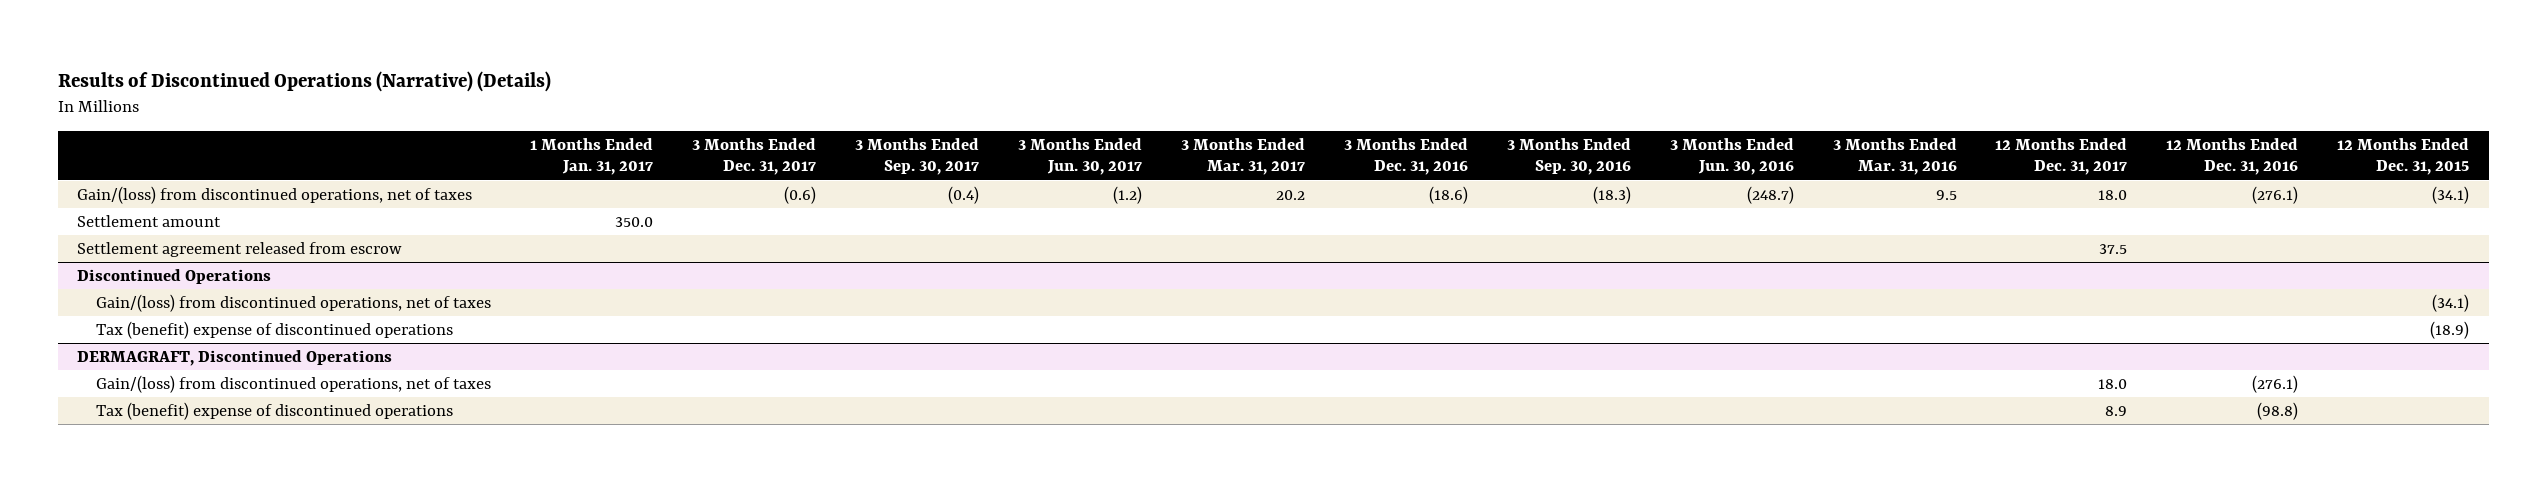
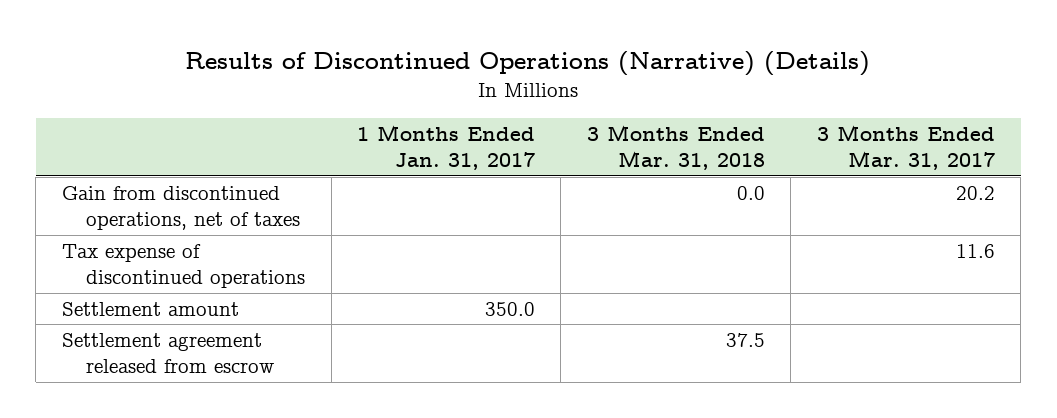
- | 1 Months Ended Jan. 31, 2017 | 3 Months Ended Dec. 31, 2017 | 3 Months Ended Sep. 30, 2017 | 3 Months Ended Jun. 30, 2017 | 3 Months Ended Mar. 31, 2017 | 3 Months Ended Dec. 31, 2016 | 3 Months Ended Sep. 30, 2016 | 3 Months Ended Jun. 30, 2016 | 3 Months Ended Mar. 31, 2016 | 12 Months Ended Dec. 31, 2017 | 12 Months Ended Dec. 31, 2016 | 12 Months Ended Dec. 31, 2015
+ | 1 Months Ended Jan. 31, 2017 | 3 Months Ended Mar. 31, 2018 | 3 Months Ended Mar. 31, 2017
- Gain/(loss) from discontinued operations, net of taxes | | (0.6) | (0.4) | (1.2) | 20.2 | (18.6) | (18.3) | (248.7) | 9.5 | 18.0 | (276.1) | (34.1)
+ Gain from discontinued operations, net of taxes | | 0.0 | 20.2
+ Tax expense of discontinued operations | | | 11.6
- Discontinued Operations
- Gain/(loss) from discontinued operations, net of taxes | | | | | | | | | | | | (34.1)
- Tax (benefit) expense of discontinued operations | | | | | | | | | | | | (18.9)
- DERMAGRAFT, Discontinued Operations
- Gain/(loss) from discontinued operations, net of taxes | | | | | | | | | | 18.0 | (276.1) |
- Tax (benefit) expense of discontinued operations | | | | | | | | | | 8.9 | (98.8) |

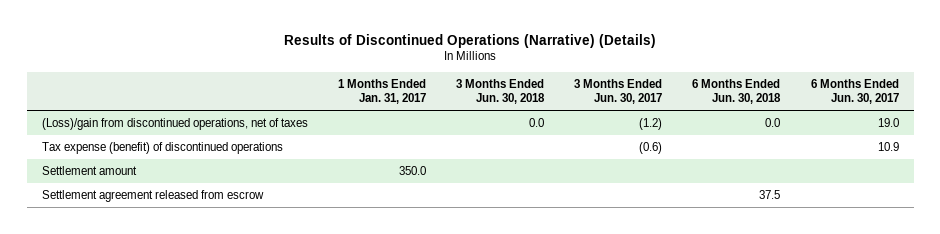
- | 1 Months Ended Jan. 31, 2017 | 3 Months Ended Mar. 31, 2018 | 3 Months Ended Mar. 31, 2017
+ | 1 Months Ended Jan. 31, 2017 | 3 Months Ended Jun. 30, 2018 | 3 Months Ended Jun. 30, 2017 | 6 Months Ended Jun. 30, 2018 | 6 Months Ended Jun. 30, 2017
- Gain from discontinued operations, net of taxes | | 0.0 | 20.2
- Tax expense of discontinued operations | | | 11.6
+ (Loss)/gain from discontinued operations, net of taxes | | 0.0 | (1.2) | 0.0 | 19.0
+ Tax expense (benefit) of discontinued operations | | | (0.6) | | 10.9

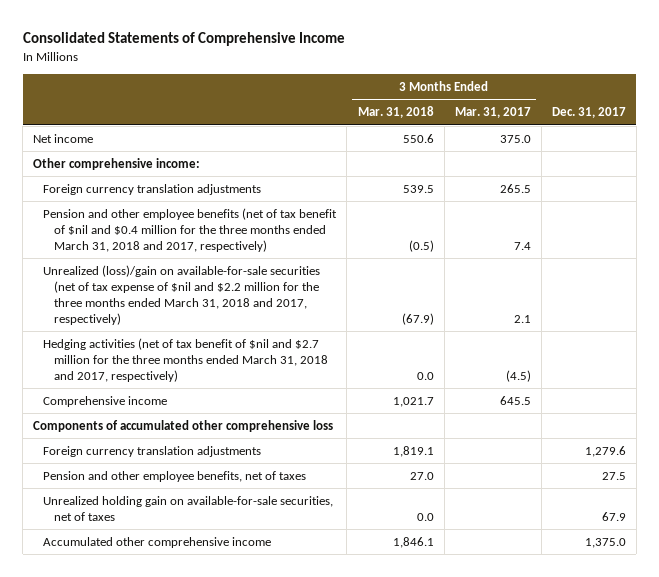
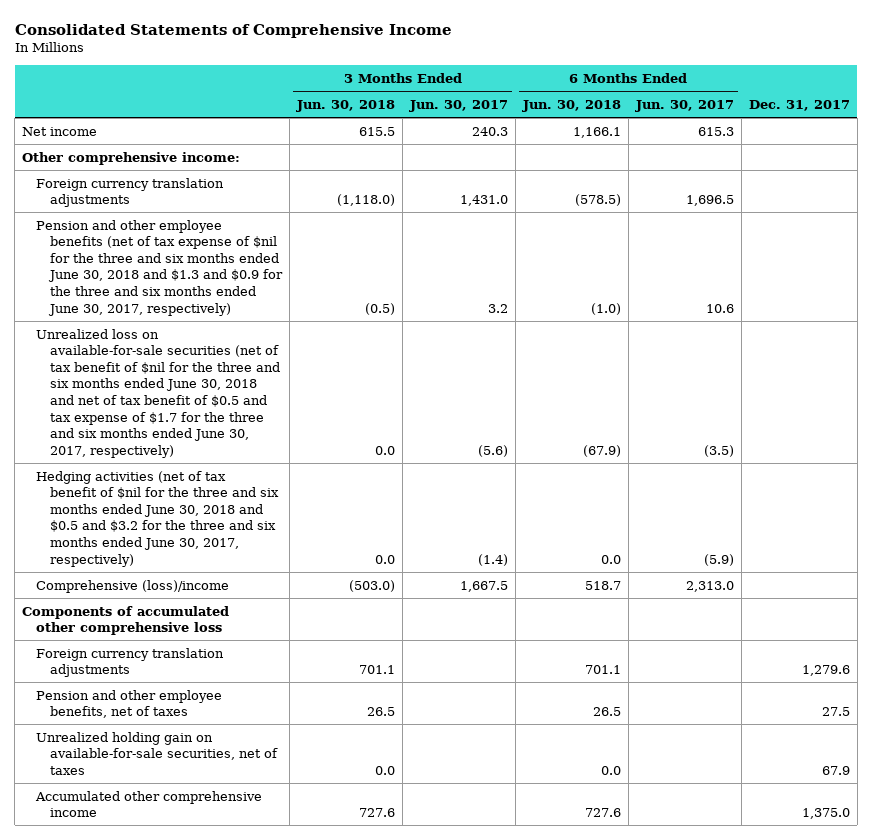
- | 3 Months Ended Mar. 31, 2018 | 3 Months Ended Mar. 31, 2017 | Dec. 31, 2017
+ | 3 Months Ended Jun. 30, 2018 | 3 Months Ended Jun. 30, 2017 | 6 Months Ended Jun. 30, 2018 | 6 Months Ended Jun. 30, 2017 | Dec. 31, 2017
- Pension and other employee benefits (net of tax benefit of $nil and $0.4 million for the three months ended March 31, 2018 and 2017, respectively) | (0.5) | 7.4 |
- Unrealized (loss)/gain on available-for-sale securities (net of tax expense of $nil and $2.2 million for the three months ended March 31, 2018 and 2017, respectively) | (67.9) | 2.1 |
- Hedging activities (net of tax benefit of $nil and $2.7 million for the three months ended March 31, 2018 and 2017, respectively) | 0.0 | (4.5) |
- Comprehensive income | 1,021.7 | 645.5 |
+ Pension and other employee benefits (net of tax expense of $nil for the three and six months ended June 30, 2018 and $1.3 and $0.9 for the three and six months ended June 30, 2017, respectively) | (0.5) | 3.2 | (1.0) | 10.6 |
+ Unrealized loss on available-for-sale securities (net of tax benefit of $nil for the three and six months ended June 30, 2018 and net of tax benefit of $0.5 and tax expense of $1.7 for the three and six months ended June 30, 2017, respectively) | 0.0 | (5.6) | (67.9) | (3.5) |
+ Hedging activities (net of tax benefit of $nil for the three and six months ended June 30, 2018 and $0.5 and $3.2 for the three and six months ended June 30, 2017, respectively) | 0.0 | (1.4) | 0.0 | (5.9) |
+ Comprehensive (loss)/income | (503.0) | 1,667.5 | 518.7 | 2,313.0 |

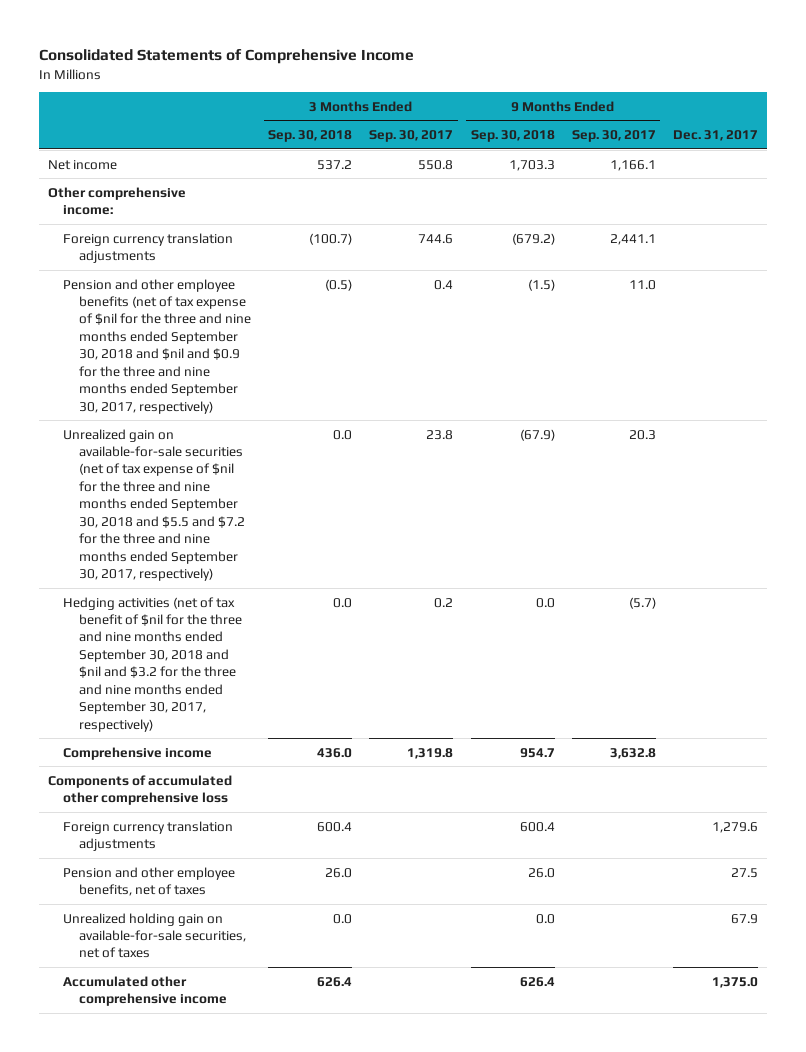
- | 3 Months Ended Jun. 30, 2018 | 3 Months Ended Jun. 30, 2017 | 6 Months Ended Jun. 30, 2018 | 6 Months Ended Jun. 30, 2017 | Dec. 31, 2017
+ | 3 Months Ended Sep. 30, 2018 | 3 Months Ended Sep. 30, 2017 | 9 Months Ended Sep. 30, 2018 | 9 Months Ended Sep. 30, 2017 | Dec. 31, 2017
- Pension and other employee benefits (net of tax expense of $nil for the three and six months ended June 30, 2018 and $1.3 and $0.9 for the three and six months ended June 30, 2017, respectively) | (0.5) | 3.2 | (1.0) | 10.6 |
- Unrealized loss on available-for-sale securities (net of tax benefit of $nil for the three and six months ended June 30, 2018 and net of tax benefit of $0.5 and tax expense of $1.7 for the three and six months ended June 30, 2017, respectively) | 0.0 | (5.6) | (67.9) | (3.5) |
- Hedging activities (net of tax benefit of $nil for the three and six months ended June 30, 2018 and $0.5 and $3.2 for the three and six months ended June 30, 2017, respectively) | 0.0 | (1.4) | 0.0 | (5.9) |
- Comprehensive (loss)/income | (503.0) | 1,667.5 | 518.7 | 2,313.0 |
+ Pension and other employee benefits (net of tax expense of $nil for the three and nine months ended September 30, 2018 and $nil and $0.9 for the three and nine months ended September 30, 2017, respectively) | (0.5) | 0.4 | (1.5) | 11.0 |
+ Unrealized gain on available-for-sale securities (net of tax expense of $nil for the three and nine months ended September 30, 2018 and $5.5 and $7.2 for the three and nine months ended September 30, 2017, respectively) | 0.0 | 23.8 | (67.9) | 20.3 |
+ Hedging activities (net of tax benefit of $nil for the three and nine months ended September 30, 2018 and $nil and $3.2 for the three and nine months ended September 30, 2017, respectively) | 0.0 | 0.2 | 0.0 | (5.7) |
+ Comprehensive income | 436.0 | 1,319.8 | 954.7 | 3,632.8 |

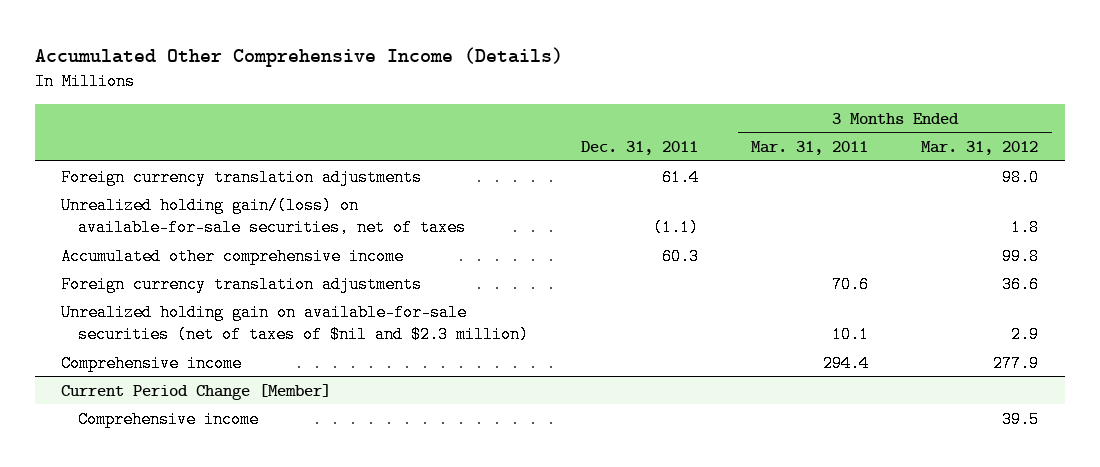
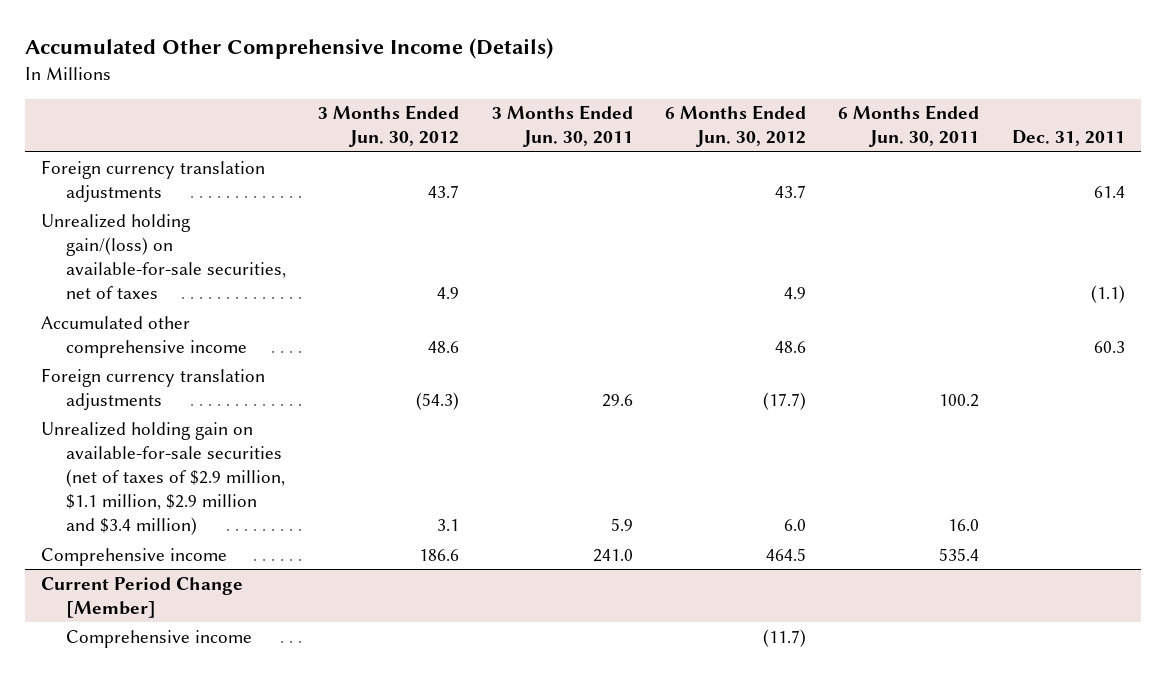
- | Dec. 31, 2011 | 3 Months Ended Mar. 31, 2011 | 3 Months Ended Mar. 31, 2012
+ | 3 Months Ended Jun. 30, 2012 | 3 Months Ended Jun. 30, 2011 | 6 Months Ended Jun. 30, 2012 | 6 Months Ended Jun. 30, 2011 | Dec. 31, 2011
- Unrealized holding gain on available-for-sale securities (net of taxes of $nil and $2.3 million) | | 10.1 | 2.9
+ Unrealized holding gain on available-for-sale securities (net of taxes of $2.9 million, $1.1 million, $2.9 million and $3.4 million) | 3.1 | 5.9 | 6.0 | 16.0 |

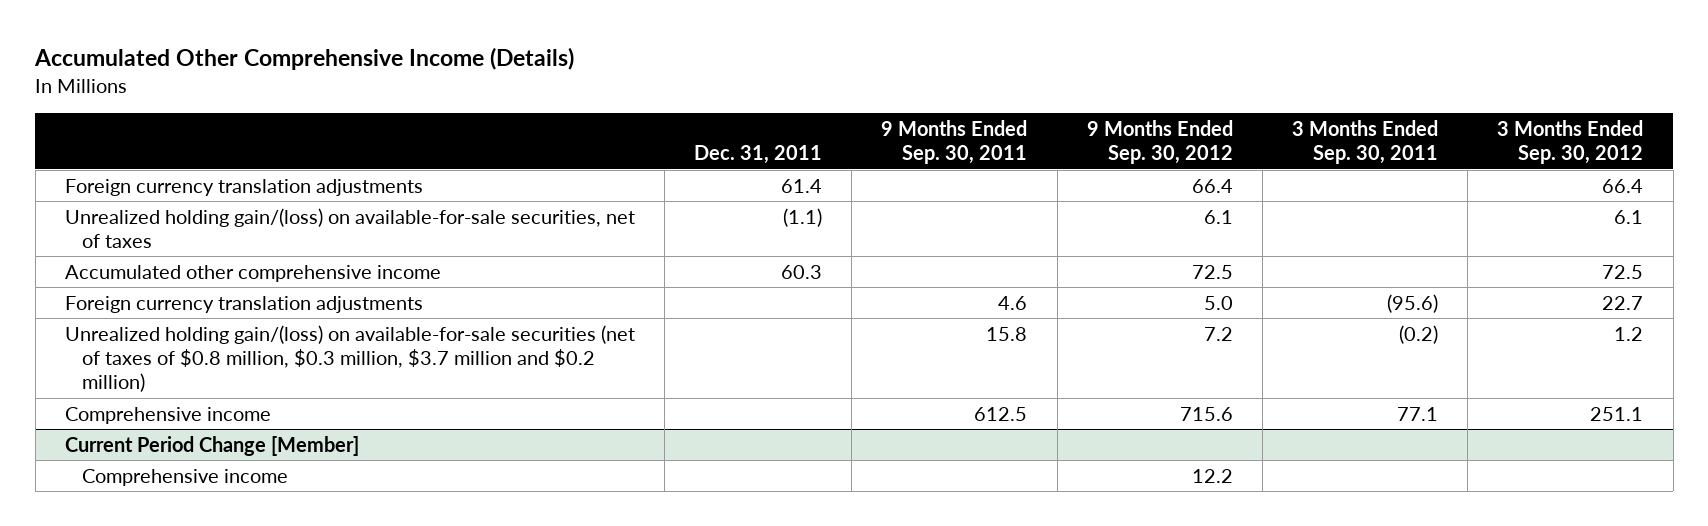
- | 3 Months Ended Jun. 30, 2012 | 3 Months Ended Jun. 30, 2011 | 6 Months Ended Jun. 30, 2012 | 6 Months Ended Jun. 30, 2011 | Dec. 31, 2011
+ | Dec. 31, 2011 | 9 Months Ended Sep. 30, 2011 | 9 Months Ended Sep. 30, 2012 | 3 Months Ended Sep. 30, 2011 | 3 Months Ended Sep. 30, 2012
- Unrealized holding gain on available-for-sale securities (net of taxes of $2.9 million, $1.1 million, $2.9 million and $3.4 million) | 3.1 | 5.9 | 6.0 | 16.0 |
+ Unrealized holding gain/(loss) on available-for-sale securities (net of taxes of $0.8 million, $0.3 million, $3.7 million and $0.2 million) | | 15.8 | 7.2 | (0.2) | 1.2

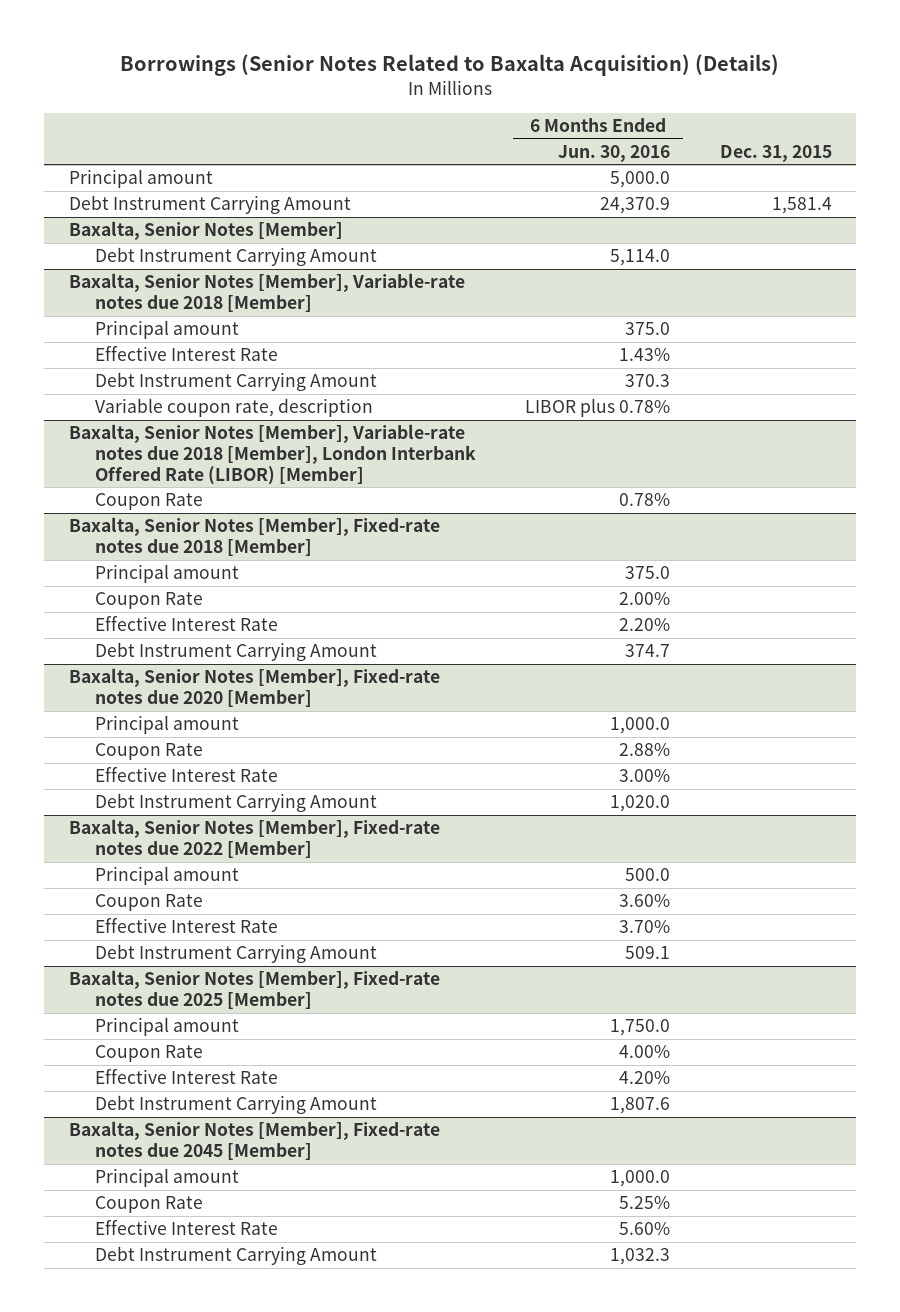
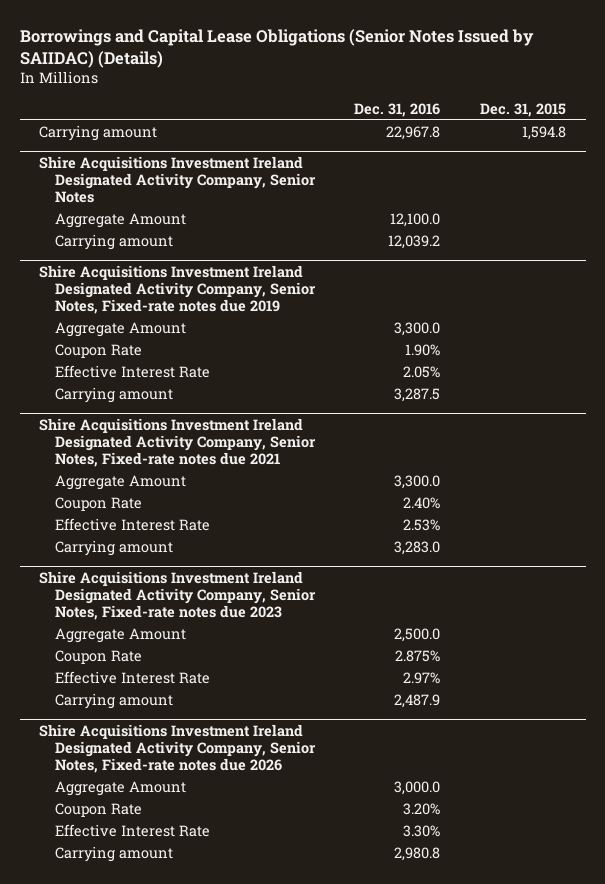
- Borrowings (Senior Notes Related to Baxalta Acquisition) (Details)
+ Borrowings and Capital Lease Obligations (Senior Notes Issued by SAIIDAC) (Details)
- | 6 Months Ended Jun. 30, 2016 | Dec. 31, 2015
+ | Dec. 31, 2016 | Dec. 31, 2015
- Principal amount | 5,000.0 |
- Debt Instrument Carrying Amount | 24,370.9 | 1,581.4
- Baxalta, Senior Notes [Member]
- Debt Instrument Carrying Amount | 5,114.0 |
- Baxalta, Senior Notes [Member], Variable-rate notes due 2018 [Member]
- Principal amount | 375.0 |
- Effective Interest Rate | 1.43% |
- Debt Instrument Carrying Amount | 370.3 |
- Variable coupon rate, description | LIBOR plus 0.78% |
- Baxalta, Senior Notes [Member], Variable-rate notes due 2018 [Member], London Interbank Offered Rate (LIBOR) [Member]
- Coupon Rate | 0.78% |
- Baxalta, Senior Notes [Member], Fixed-rate notes due 2018 [Member]
- Principal amount | 375.0 |
- Coupon Rate | 2.00% |
- Effective Interest Rate | 2.20% |
- Debt Instrument Carrying Amount | 374.7 |
- Baxalta, Senior Notes [Member], Fixed-rate notes due 2020 [Member]
- Principal amount | 1,000.0 |
- Coupon Rate | 2.88% |
- Effective Interest Rate | 3.00% |
- Debt Instrument Carrying Amount | 1,020.0 |
- Baxalta, Senior Notes [Member], Fixed-rate notes due 2022 [Member]
- Principal amount | 500.0 |
- Coupon Rate | 3.60% |
- Effective Interest Rate | 3.70% |
- Debt Instrument Carrying Amount | 509.1 |
- Baxalta, Senior Notes [Member], Fixed-rate notes due 2025 [Member]
- Principal amount | 1,750.0 |
- Coupon Rate | 4.00% |
- Effective Interest Rate | 4.20% |
- Debt Instrument Carrying Amount | 1,807.6 |
- Baxalta, Senior Notes [Member], Fixed-rate notes due 2045 [Member]
- Principal amount | 1,000.0 |
- Coupon Rate | 5.25% |
- Effective Interest Rate | 5.60% |
- Debt Instrument Carrying Amount | 1,032.3 |
+ Carrying amount | 22,967.8 | 1,594.8
+ Shire Acquisitions Investment Ireland Designated Activity Company, Senior Notes
+ Aggregate Amount | 12,100.0 |
+ Carrying amount | 12,039.2 |
+ Shire Acquisitions Investment Ireland Designated Activity Company, Senior Notes, Fixed-rate notes due 2019
+ Aggregate Amount | 3,300.0 |
+ Coupon Rate | 1.90% |
+ Effective Interest Rate | 2.05% |
+ Carrying amount | 3,287.5 |
+ Shire Acquisitions Investment Ireland Designated Activity Company, Senior Notes, Fixed-rate notes due 2021
+ Aggregate Amount | 3,300.0 |
+ Coupon Rate | 2.40% |
+ Effective Interest Rate | 2.53% |
+ Carrying amount | 3,283.0 |
+ Shire Acquisitions Investment Ireland Designated Activity Company, Senior Notes, Fixed-rate notes due 2023
+ Aggregate Amount | 2,500.0 |
+ Coupon Rate | 2.875% |
+ Effective Interest Rate | 2.97% |
+ Carrying amount | 2,487.9 |
+ Shire Acquisitions Investment Ireland Designated Activity Company, Senior Notes, Fixed-rate notes due 2026
+ Aggregate Amount | 3,000.0 |
+ Coupon Rate | 3.20% |
+ Effective Interest Rate | 3.30% |
+ Carrying amount | 2,980.8 |

